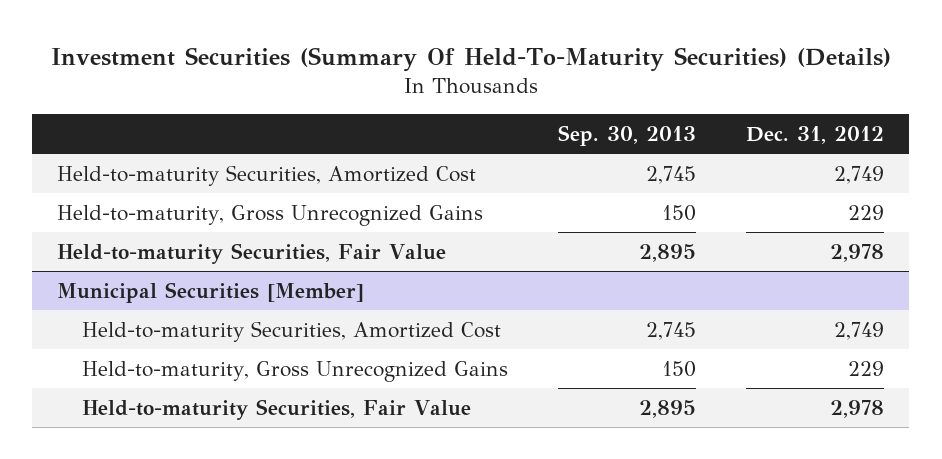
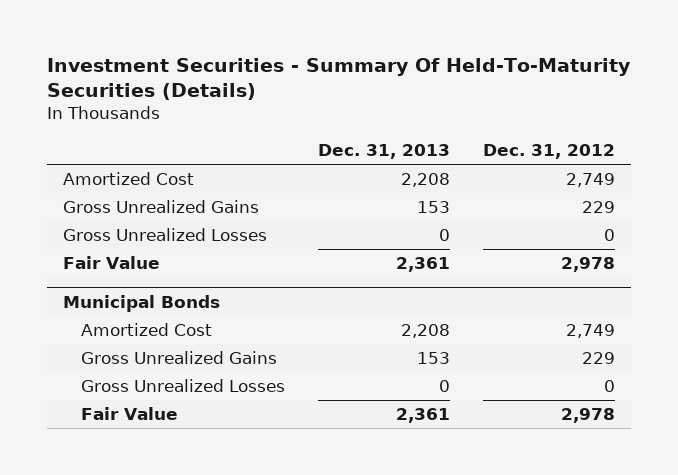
- Investment Securities (Summary Of Held-To-Maturity Securities) (Details)
+ Investment Securities - Summary Of Held-To-Maturity Securities (Details)
- | Sep. 30, 2013 | Dec. 31, 2012
+ | Dec. 31, 2013 | Dec. 31, 2012
- Held-to-maturity Securities, Amortized Cost | 2,745 | 2,749
- Held-to-maturity, Gross Unrecognized Gains | 150 | 229
- Held-to-maturity Securities, Fair Value | 2,895 | 2,978
- Municipal Securities [Member]
- Held-to-maturity Securities, Amortized Cost | 2,745 | 2,749
- Held-to-maturity, Gross Unrecognized Gains | 150 | 229
- Held-to-maturity Securities, Fair Value | 2,895 | 2,978
+ Amortized Cost | 2,208 | 2,749
+ Gross Unrealized Gains | 153 | 229
+ Gross Unrealized Losses | 0 | 0
+ Fair Value | 2,361 | 2,978
+ Municipal Bonds
+ Amortized Cost | 2,208 | 2,749
+ Gross Unrealized Gains | 153 | 229
+ Gross Unrealized Losses | 0 | 0
+ Fair Value | 2,361 | 2,978

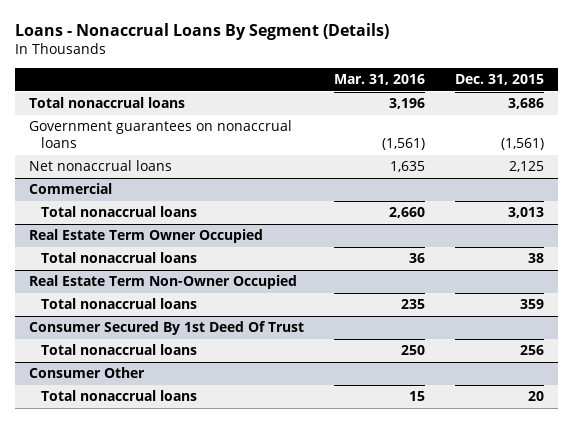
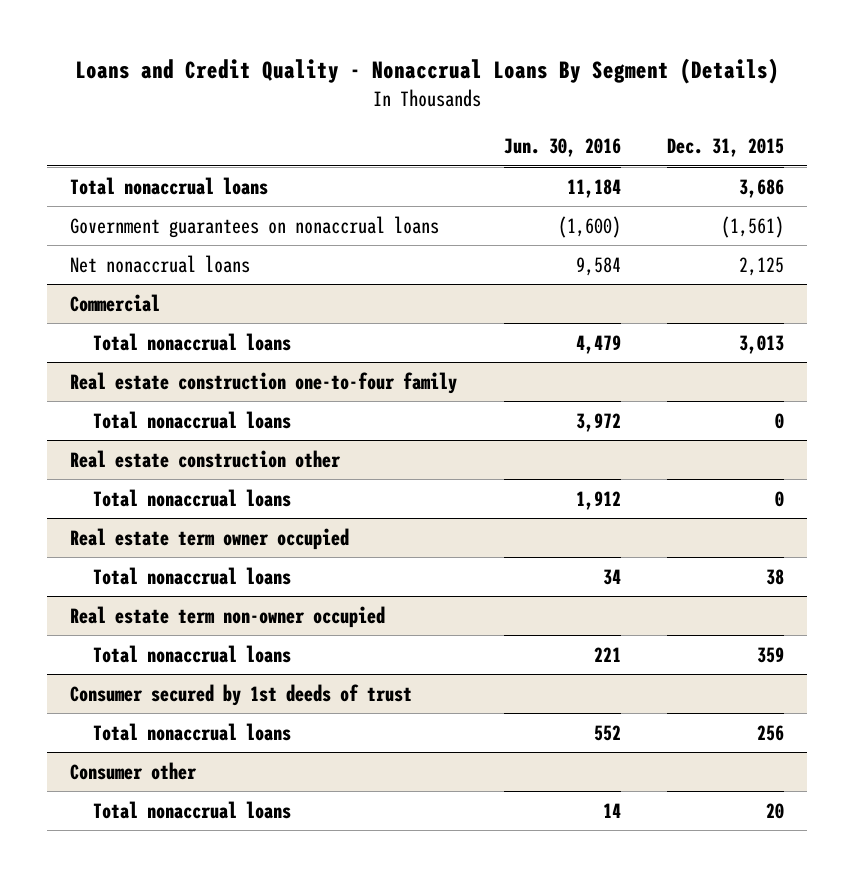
- Loans - Nonaccrual Loans By Segment (Details)
+ Loans and Credit Quality - Nonaccrual Loans By Segment (Details)
- | Mar. 31, 2016 | Dec. 31, 2015
+ | Jun. 30, 2016 | Dec. 31, 2015
- Real Estate Term Owner Occupied
+ Real estate construction one-to-four family
+ Total nonaccrual loans | 3,972 | 0
+ Real estate construction other
+ Total nonaccrual loans | 1,912 | 0
+ Real estate term owner occupied
- Real Estate Term Non-Owner Occupied
+ Real estate term non-owner occupied
- Consumer Secured By 1st Deed Of Trust
+ Consumer secured by 1st deeds of trust
- Consumer Other
+ Consumer other

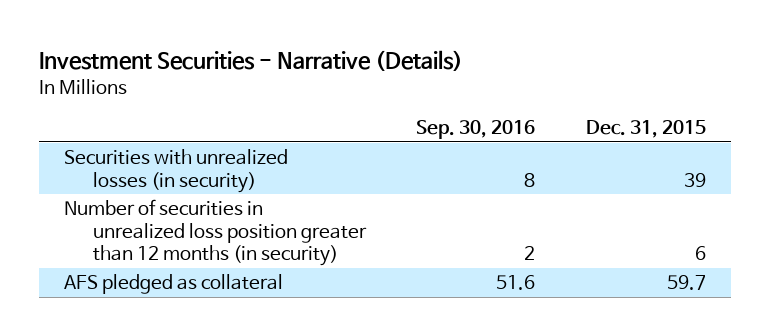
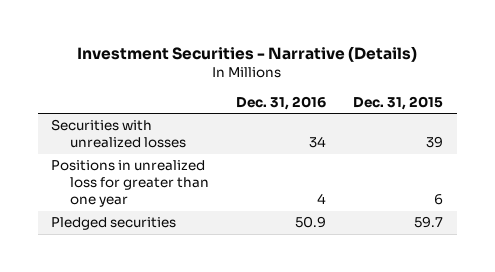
- | Sep. 30, 2016 | Dec. 31, 2015
+ | Dec. 31, 2016 | Dec. 31, 2015
- Securities with unrealized losses (in security) | 8 | 39
- Number of securities in unrealized loss position greater than 12 months (in security) | 2 | 6
- AFS pledged as collateral | 51.6 | 59.7
+ Securities with unrealized losses | 34 | 39
+ Positions in unrealized loss for greater than one year | 4 | 6
+ Pledged securities | 50.9 | 59.7

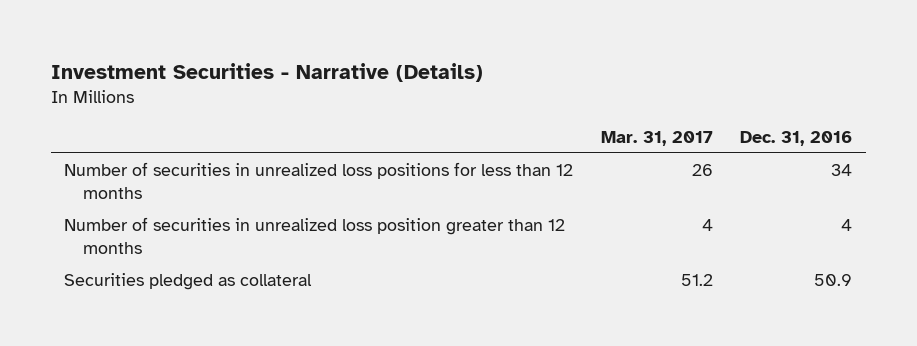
- | Dec. 31, 2016 | Dec. 31, 2015
+ | Mar. 31, 2017 | Dec. 31, 2016
- Securities with unrealized losses | 34 | 39
- Positions in unrealized loss for greater than one year | 4 | 6
- Pledged securities | 50.9 | 59.7
+ Number of securities in unrealized loss positions for less than 12 months | 26 | 34
+ Number of securities in unrealized loss position greater than 12 months | 4 | 4
+ Securities pledged as collateral | 51.2 | 50.9

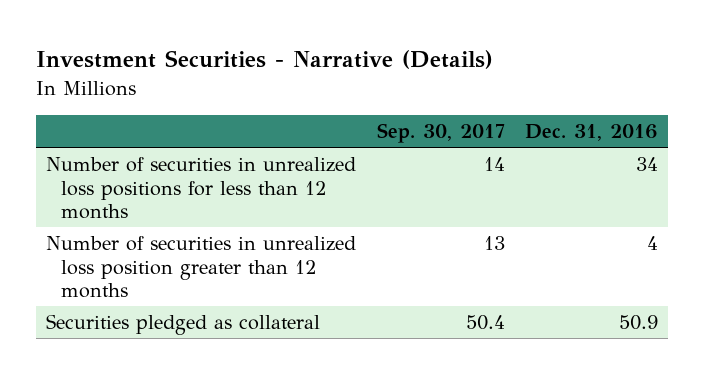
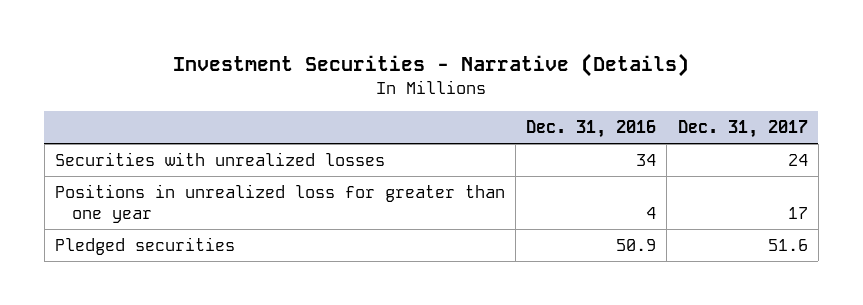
- | Sep. 30, 2017 | Dec. 31, 2016
+ | Dec. 31, 2016 | Dec. 31, 2017
- Number of securities in unrealized loss positions for less than 12 months | 14 | 34
- Number of securities in unrealized loss position greater than 12 months | 13 | 4
- Securities pledged as collateral | 50.4 | 50.9
+ Securities with unrealized losses | 34 | 24
+ Positions in unrealized loss for greater than one year | 4 | 17
+ Pledged securities | 50.9 | 51.6

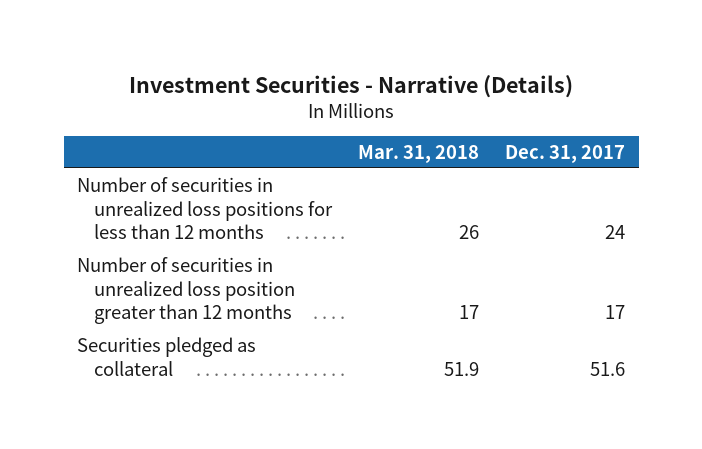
- | Dec. 31, 2016 | Dec. 31, 2017
+ | Mar. 31, 2018 | Dec. 31, 2017
- Securities with unrealized losses | 34 | 24
- Positions in unrealized loss for greater than one year | 4 | 17
- Pledged securities | 50.9 | 51.6
+ Number of securities in unrealized loss positions for less than 12 months | 26 | 24
+ Number of securities in unrealized loss position greater than 12 months | 17 | 17
+ Securities pledged as collateral | 51.9 | 51.6

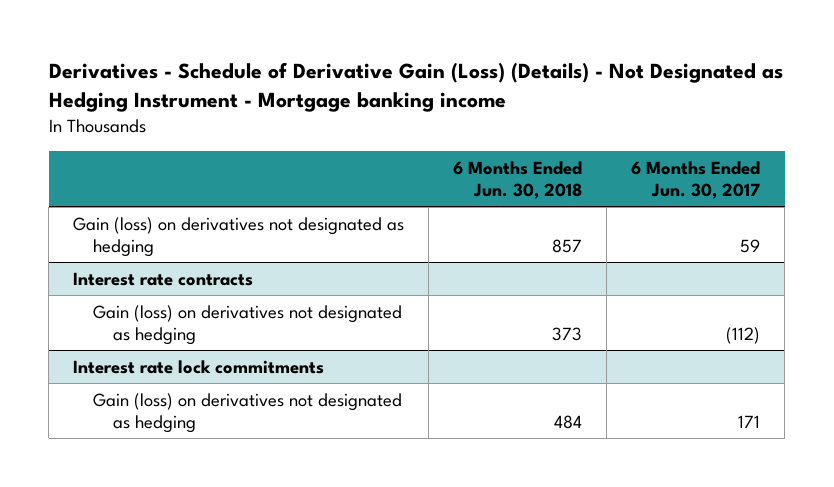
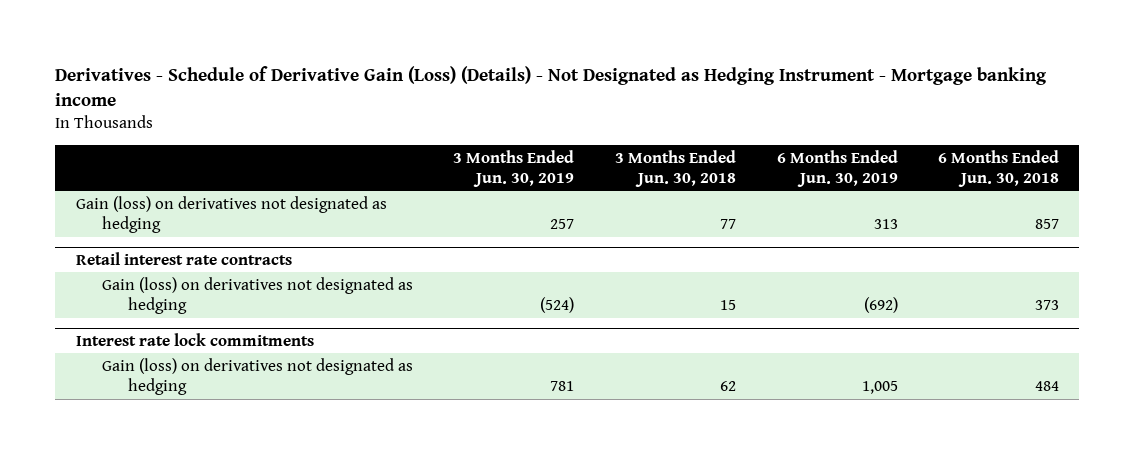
- | 6 Months Ended Jun. 30, 2018 | 6 Months Ended Jun. 30, 2017
+ | 3 Months Ended Jun. 30, 2019 | 3 Months Ended Jun. 30, 2018 | 6 Months Ended Jun. 30, 2019 | 6 Months Ended Jun. 30, 2018
- Interest rate contracts
+ Retail interest rate contracts

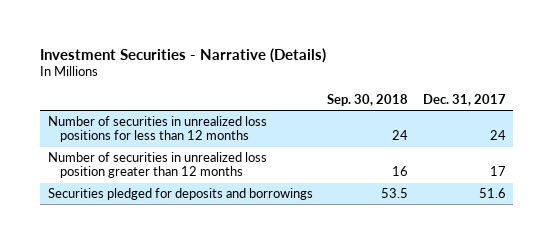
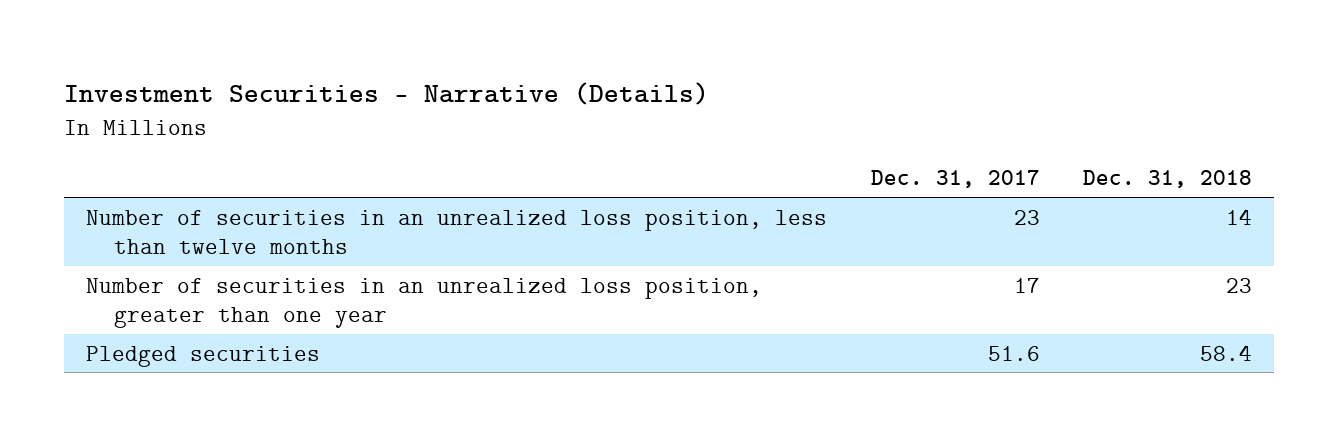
- | Sep. 30, 2018 | Dec. 31, 2017
+ | Dec. 31, 2017 | Dec. 31, 2018
- Number of securities in unrealized loss positions for less than 12 months | 24 | 24
- Number of securities in unrealized loss position greater than 12 months | 16 | 17
- Securities pledged for deposits and borrowings | 53.5 | 51.6
+ Number of securities in an unrealized loss position, less than twelve months | 23 | 14
+ Number of securities in an unrealized loss position, greater than one year | 17 | 23
+ Pledged securities | 51.6 | 58.4

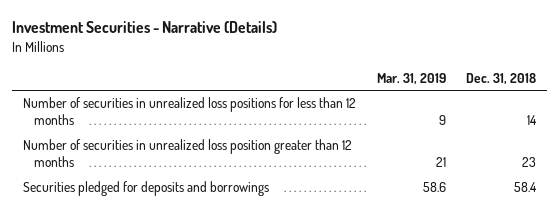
- | Dec. 31, 2017 | Dec. 31, 2018
+ | Mar. 31, 2019 | Dec. 31, 2018
- Number of securities in an unrealized loss position, less than twelve months | 23 | 14
- Number of securities in an unrealized loss position, greater than one year | 17 | 23
- Pledged securities | 51.6 | 58.4
+ Number of securities in unrealized loss positions for less than 12 months | 9 | 14
+ Number of securities in unrealized loss position greater than 12 months | 21 | 23
+ Securities pledged for deposits and borrowings | 58.6 | 58.4

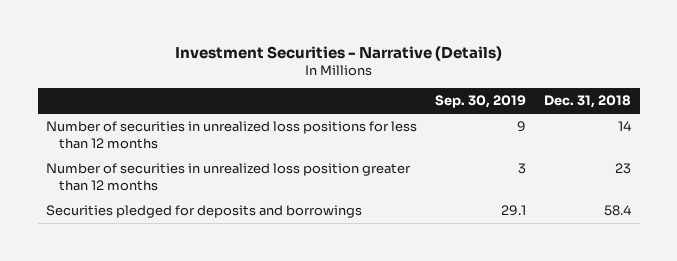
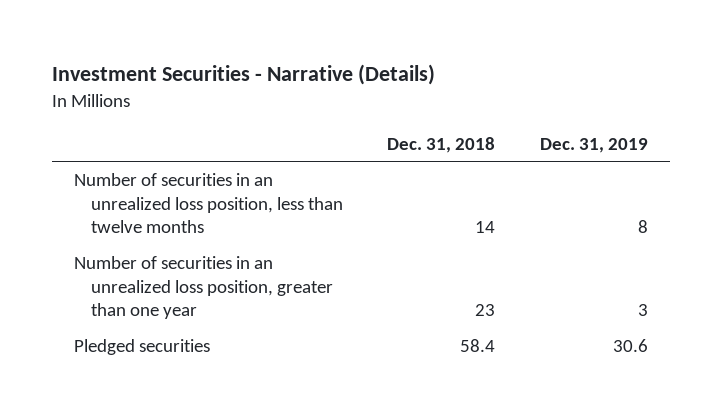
- | Sep. 30, 2019 | Dec. 31, 2018
+ | Dec. 31, 2018 | Dec. 31, 2019
- Number of securities in unrealized loss positions for less than 12 months | 9 | 14
- Number of securities in unrealized loss position greater than 12 months | 3 | 23
- Securities pledged for deposits and borrowings | 29.1 | 58.4
+ Number of securities in an unrealized loss position, less than twelve months | 14 | 8
+ Number of securities in an unrealized loss position, greater than one year | 23 | 3
+ Pledged securities | 58.4 | 30.6

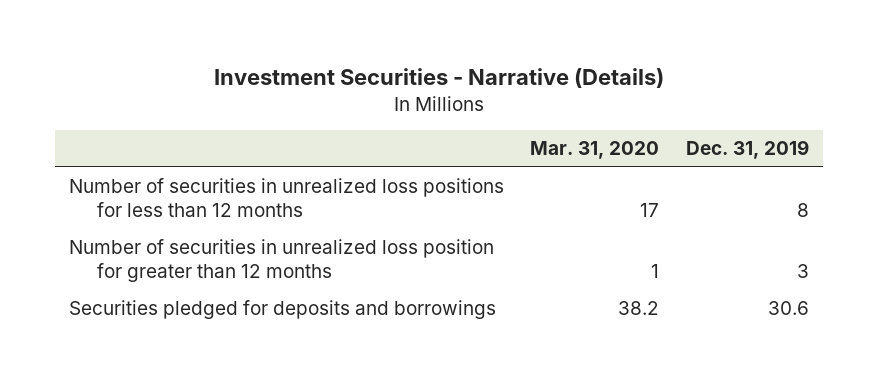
- | Dec. 31, 2018 | Dec. 31, 2019
+ | Mar. 31, 2020 | Dec. 31, 2019
- Number of securities in an unrealized loss position, less than twelve months | 14 | 8
- Number of securities in an unrealized loss position, greater than one year | 23 | 3
- Pledged securities | 58.4 | 30.6
+ Number of securities in unrealized loss positions for less than 12 months | 17 | 8
+ Number of securities in unrealized loss position for greater than 12 months | 1 | 3
+ Securities pledged for deposits and borrowings | 38.2 | 30.6

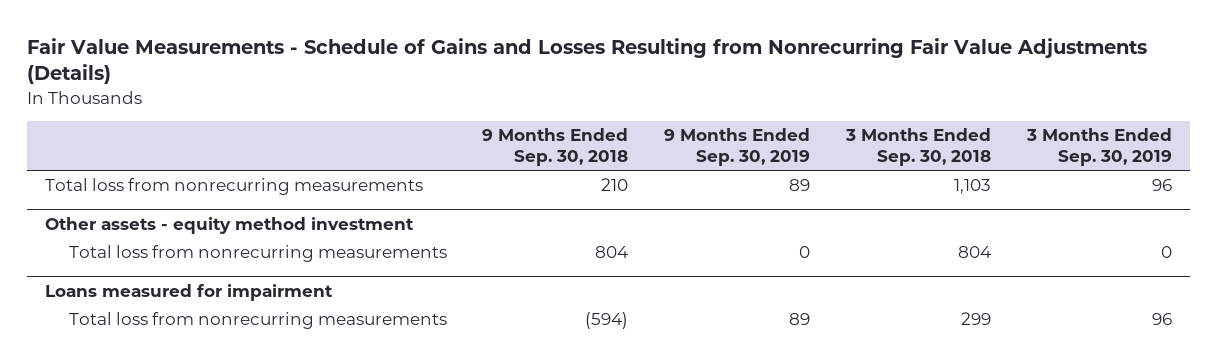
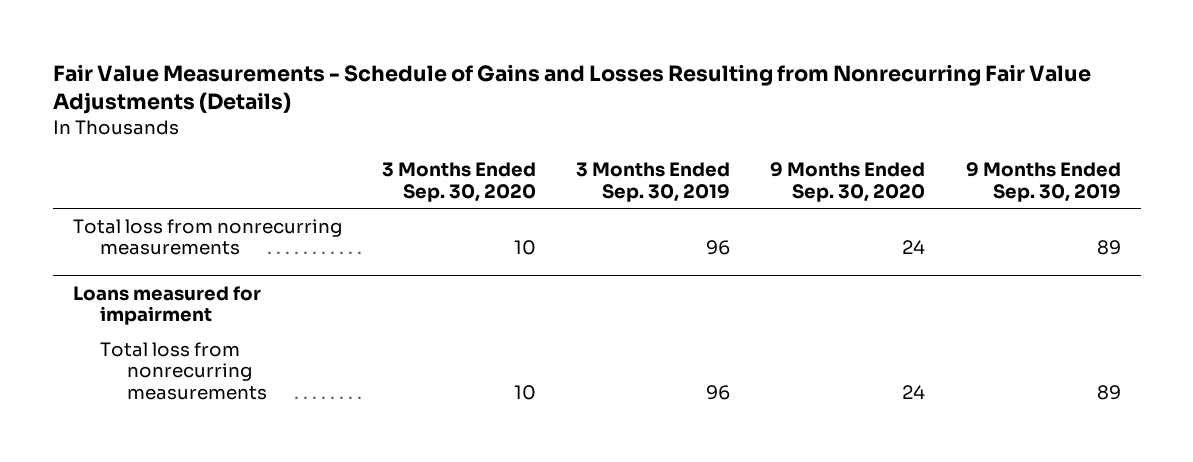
- | 9 Months Ended Sep. 30, 2018 | 9 Months Ended Sep. 30, 2019 | 3 Months Ended Sep. 30, 2018 | 3 Months Ended Sep. 30, 2019
+ | 3 Months Ended Sep. 30, 2020 | 3 Months Ended Sep. 30, 2019 | 9 Months Ended Sep. 30, 2020 | 9 Months Ended Sep. 30, 2019
- Other assets - equity method investment
- Total loss from nonrecurring measurements | 804 | 0 | 804 | 0

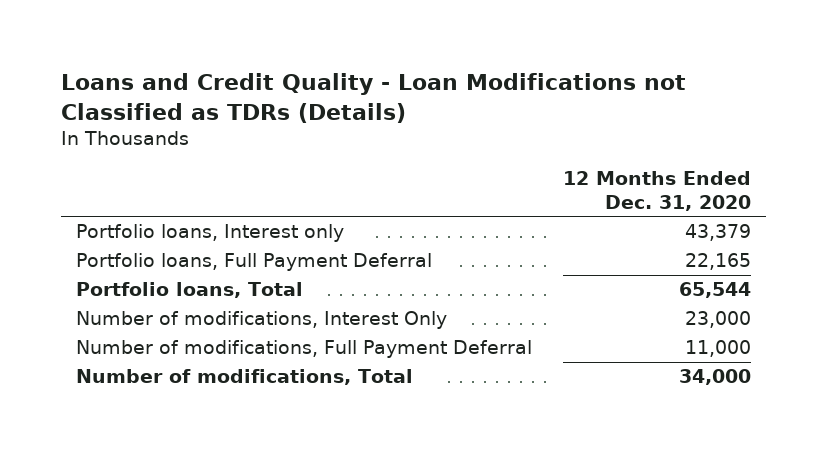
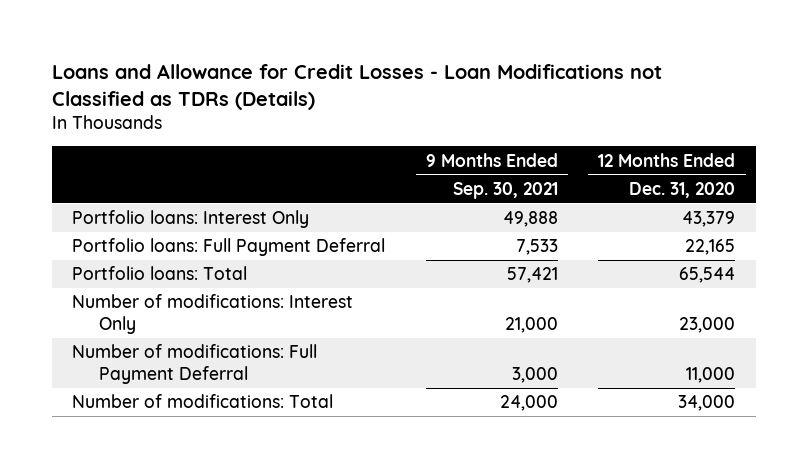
- Loans and Credit Quality - Loan Modifications not Classified as TDRs (Details)
+ Loans and Allowance for Credit Losses - Loan Modifications not Classified as TDRs (Details)
- | 12 Months Ended Dec. 31, 2020
+ | 9 Months Ended Sep. 30, 2021 | 12 Months Ended Dec. 31, 2020
- Portfolio loans, Interest only | 43,379
- Portfolio loans, Full Payment Deferral | 22,165
- Portfolio loans, Total | 65,544
- Number of modifications, Interest Only | 23,000
- Number of modifications, Full Payment Deferral | 11,000
- Number of modifications, Total | 34,000
+ Portfolio loans: Interest Only | 49,888 | 43,379
+ Portfolio loans: Full Payment Deferral | 7,533 | 22,165
+ Portfolio loans: Total | 57,421 | 65,544
+ Number of modifications: Interest Only | 21,000 | 23,000
+ Number of modifications: Full Payment Deferral | 3,000 | 11,000
+ Number of modifications: Total | 24,000 | 34,000

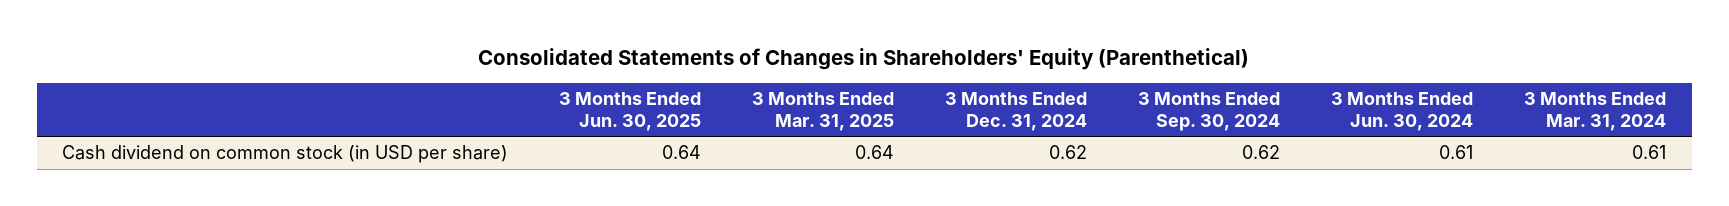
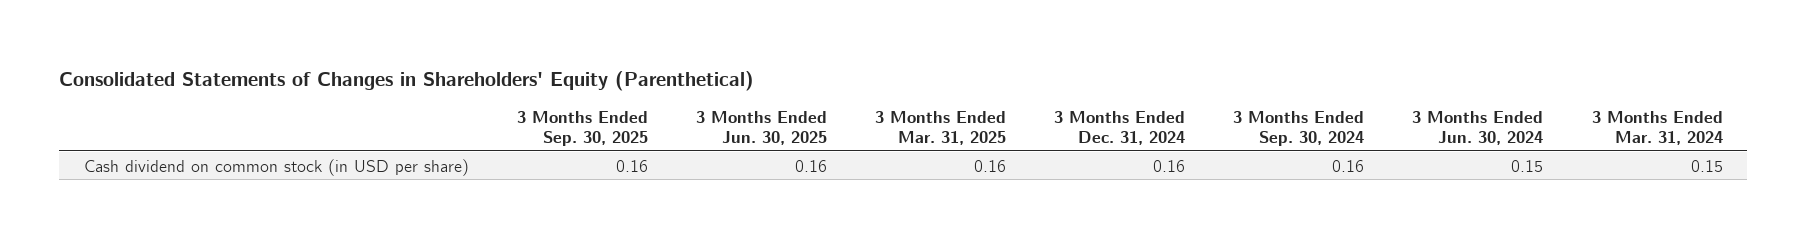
- | 3 Months Ended Jun. 30, 2025 | 3 Months Ended Mar. 31, 2025 | 3 Months Ended Dec. 31, 2024 | 3 Months Ended Sep. 30, 2024 | 3 Months Ended Jun. 30, 2024 | 3 Months Ended Mar. 31, 2024
+ | 3 Months Ended Sep. 30, 2025 | 3 Months Ended Jun. 30, 2025 | 3 Months Ended Mar. 31, 2025 | 3 Months Ended Dec. 31, 2024 | 3 Months Ended Sep. 30, 2024 | 3 Months Ended Jun. 30, 2024 | 3 Months Ended Mar. 31, 2024
- Cash dividend on common stock (in USD per share) | 0.64 | 0.64 | 0.62 | 0.62 | 0.61 | 0.61
+ Cash dividend on common stock (in USD per share) | 0.16 | 0.16 | 0.16 | 0.16 | 0.16 | 0.15 | 0.15

